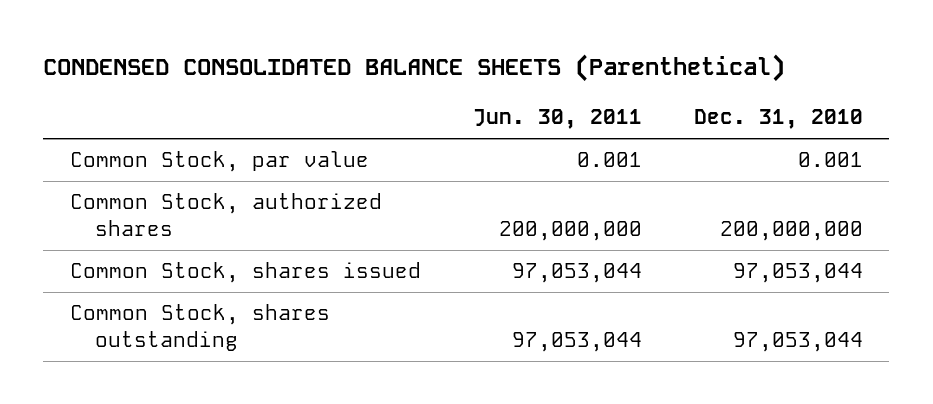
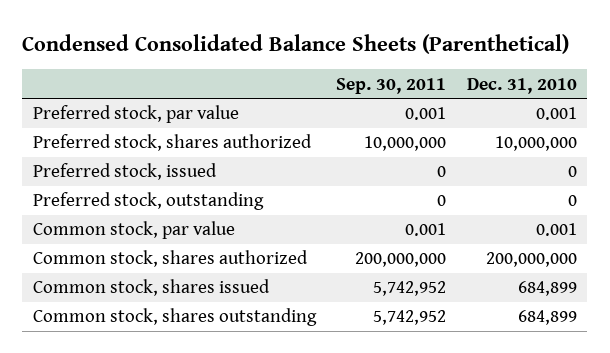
- CONDENSED CONSOLIDATED BALANCE SHEETS (Parenthetical)
+ Condensed Consolidated Balance Sheets (Parenthetical)
- | Jun. 30, 2011 | Dec. 31, 2010
+ | Sep. 30, 2011 | Dec. 31, 2010
- Common Stock, par value | 0.001 | 0.001
- Common Stock, authorized shares | 200,000,000 | 200,000,000
- Common Stock, shares issued | 97,053,044 | 97,053,044
- Common Stock, shares outstanding | 97,053,044 | 97,053,044
+ Preferred stock, par value | 0.001 | 0.001
+ Preferred stock, shares authorized | 10,000,000 | 10,000,000
+ Preferred stock, issued | 0 | 0
+ Preferred stock, outstanding | 0 | 0
+ Common stock, par value | 0.001 | 0.001
+ Common stock, shares authorized | 200,000,000 | 200,000,000
+ Common stock, shares issued | 5,742,952 | 684,899
+ Common stock, shares outstanding | 5,742,952 | 684,899

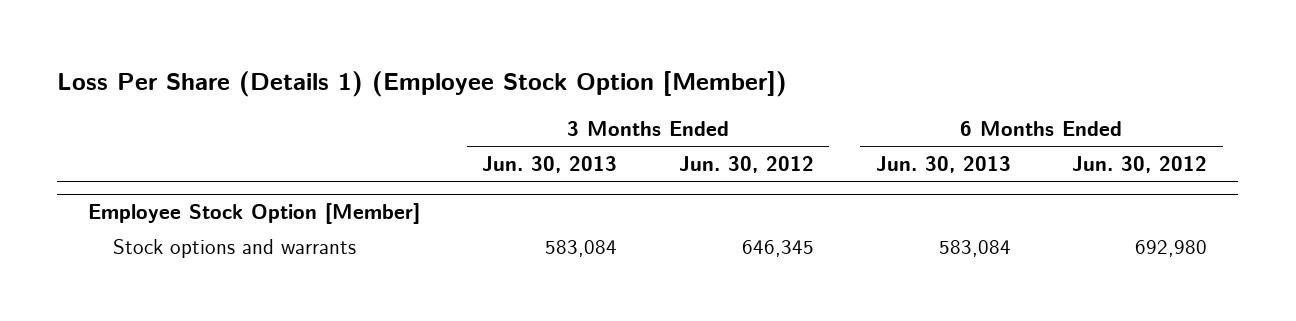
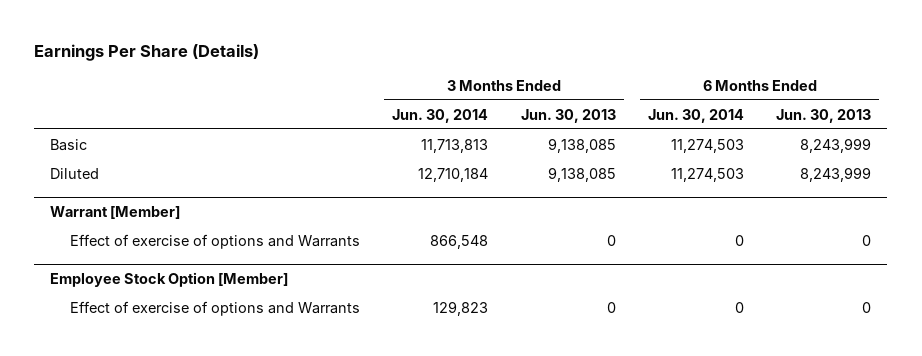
- Loss Per Share (Details 1) (Employee Stock Option [Member])
+ Earnings Per Share (Details)
- | 3 Months Ended Jun. 30, 2013 | 3 Months Ended Jun. 30, 2012 | 6 Months Ended Jun. 30, 2013 | 6 Months Ended Jun. 30, 2012
+ | 3 Months Ended Jun. 30, 2014 | 3 Months Ended Jun. 30, 2013 | 6 Months Ended Jun. 30, 2014 | 6 Months Ended Jun. 30, 2013
+ Basic | 11,713,813 | 9,138,085 | 11,274,503 | 8,243,999
+ Diluted | 12,710,184 | 9,138,085 | 11,274,503 | 8,243,999
+ Warrant [Member]
+ Effect of exercise of options and Warrants | 866,548 | 0 | 0 | 0
@ Employee Stock Option [Member]
- Stock options and warrants | 583,084 | 646,345 | 583,084 | 692,980
+ Effect of exercise of options and Warrants | 129,823 | 0 | 0 | 0

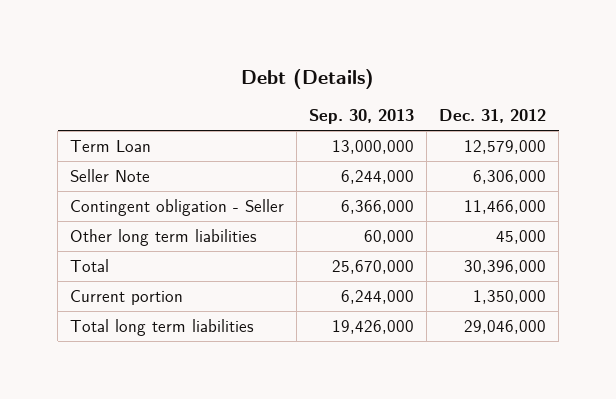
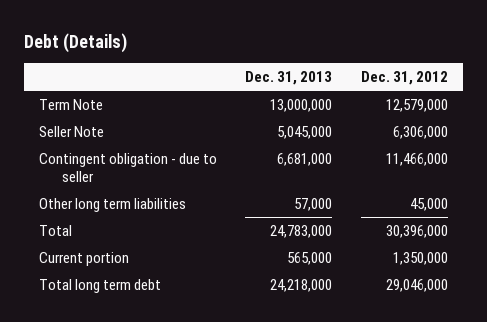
- | Sep. 30, 2013 | Dec. 31, 2012
+ | Dec. 31, 2013 | Dec. 31, 2012
- Term Loan | 13,000,000 | 12,579,000
+ Term Note | 13,000,000 | 12,579,000
- Contingent obligation - Seller | 6,366,000 | 11,466,000
+ Contingent obligation - due to seller | 6,681,000 | 11,466,000
- Total long term liabilities | 19,426,000 | 29,046,000
+ Total long term debt | 24,218,000 | 29,046,000

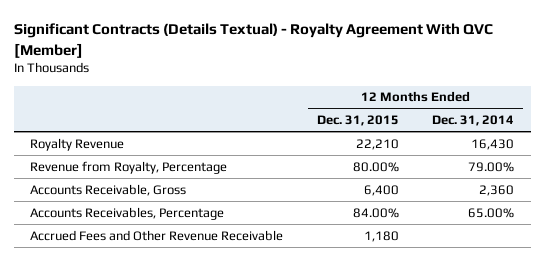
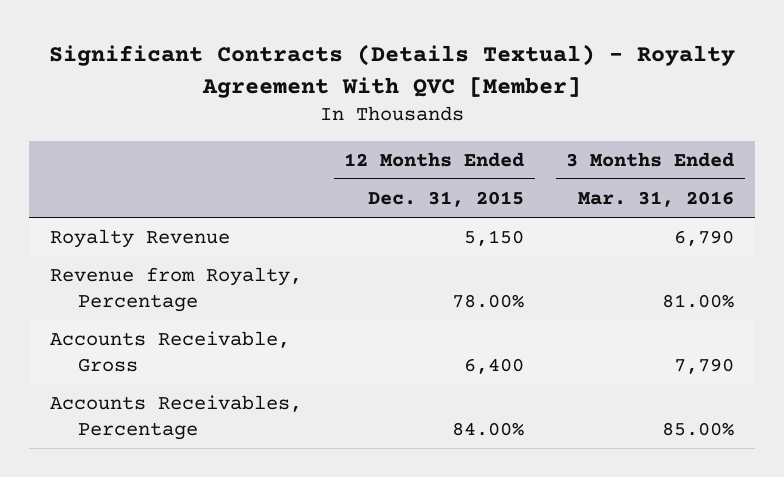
- | 12 Months Ended Dec. 31, 2015 | 12 Months Ended Dec. 31, 2014
+ | 12 Months Ended Dec. 31, 2015 | 3 Months Ended Mar. 31, 2016
- Royalty Revenue | 22,210 | 16,430
- Revenue from Royalty, Percentage | 80.00% | 79.00%
+ Royalty Revenue | 5,150 | 6,790
+ Revenue from Royalty, Percentage | 78.00% | 81.00%
- Accrued Fees and Other Revenue Receivable | 1,180 |

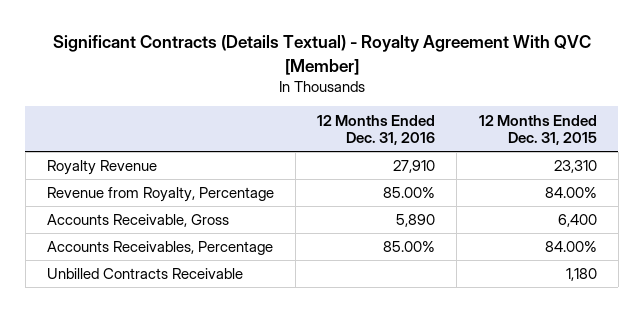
- | 12 Months Ended Dec. 31, 2015 | 3 Months Ended Mar. 31, 2016
+ | 12 Months Ended Dec. 31, 2016 | 12 Months Ended Dec. 31, 2015
- Royalty Revenue | 5,150 | 6,790
- Revenue from Royalty, Percentage | 78.00% | 81.00%
+ Royalty Revenue | 27,910 | 23,310
+ Revenue from Royalty, Percentage | 85.00% | 84.00%
+ Unbilled Contracts Receivable | | 1,180

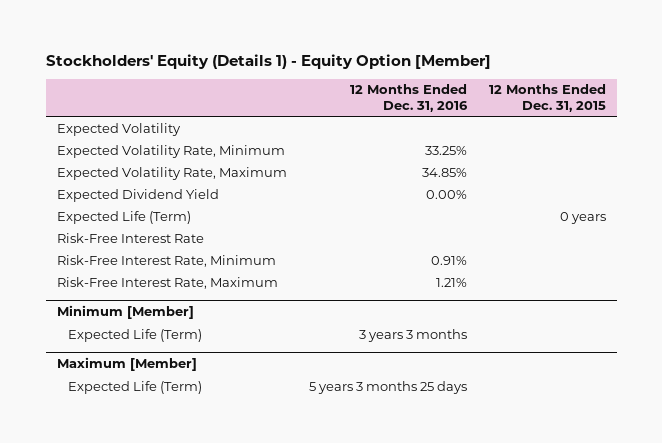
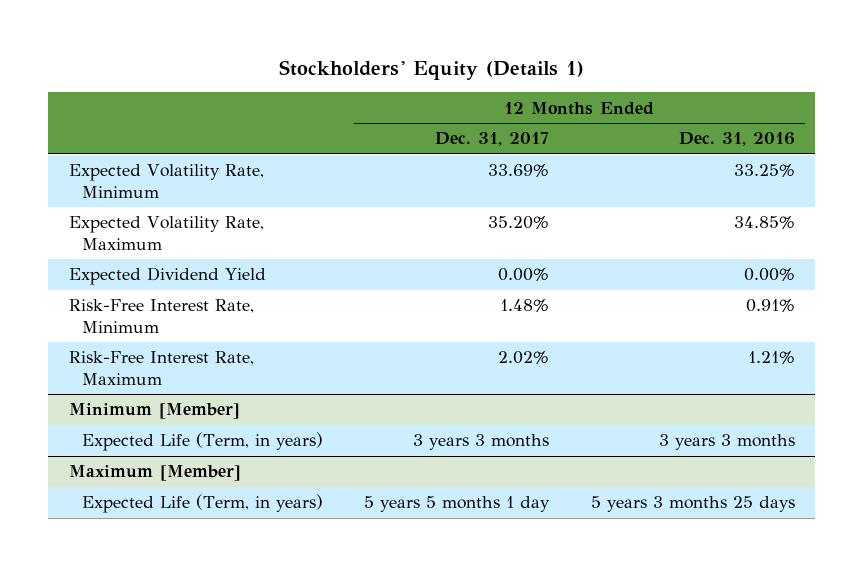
- Stockholders' Equity (Details 1) - Equity Option [Member]
+ Stockholders' Equity (Details 1)
- | 12 Months Ended Dec. 31, 2016 | 12 Months Ended Dec. 31, 2015
+ | 12 Months Ended Dec. 31, 2017 | 12 Months Ended Dec. 31, 2016
- Expected Volatility
- Expected Life (Term) | | 0 years
- Risk-Free Interest Rate
@ Minimum [Member]
- Expected Life (Term) | 3 years 3 months |
+ Expected Life (Term, in years) | 3 years 3 months | 3 years 3 months
@ Maximum [Member]
- Expected Life (Term) | 5 years 3 months 25 days |
+ Expected Life (Term, in years) | 5 years 5 months 1 day | 5 years 3 months 25 days

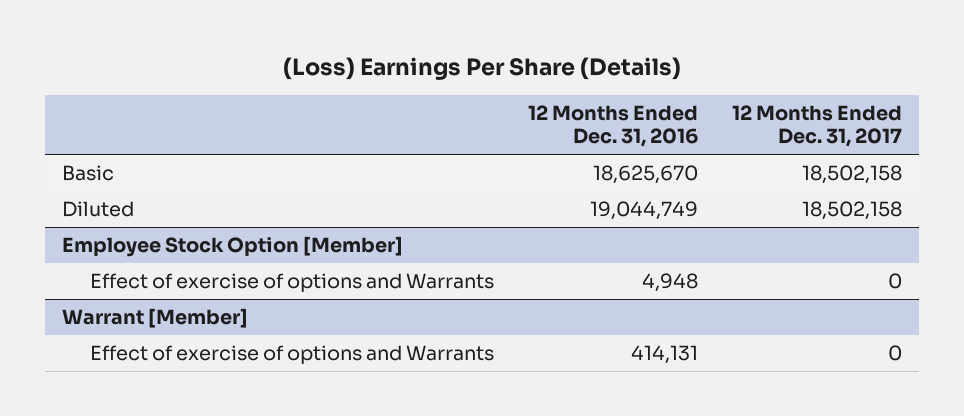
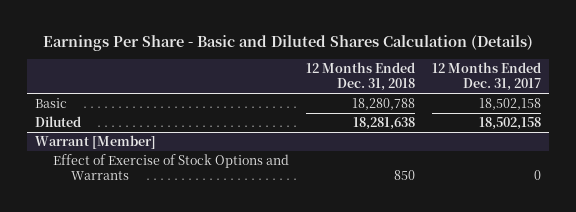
- (Loss) Earnings Per Share (Details)
+ Earnings Per Share - Basic and Diluted Shares Calculation (Details)
- | 12 Months Ended Dec. 31, 2016 | 12 Months Ended Dec. 31, 2017
+ | 12 Months Ended Dec. 31, 2018 | 12 Months Ended Dec. 31, 2017
- Employee Stock Option [Member]
- Effect of exercise of options and Warrants | 4,948 | 0
@ Warrant [Member]
- Effect of exercise of options and Warrants | 414,131 | 0
+ Effect of Exercise of Stock Options and Warrants | 850 | 0

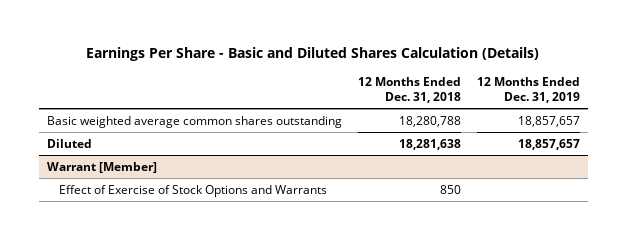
- | 12 Months Ended Dec. 31, 2018 | 12 Months Ended Dec. 31, 2017
+ | 12 Months Ended Dec. 31, 2018 | 12 Months Ended Dec. 31, 2019
- Basic | 18,280,788 | 18,502,158
+ Basic weighted average common shares outstanding | 18,280,788 | 18,857,657

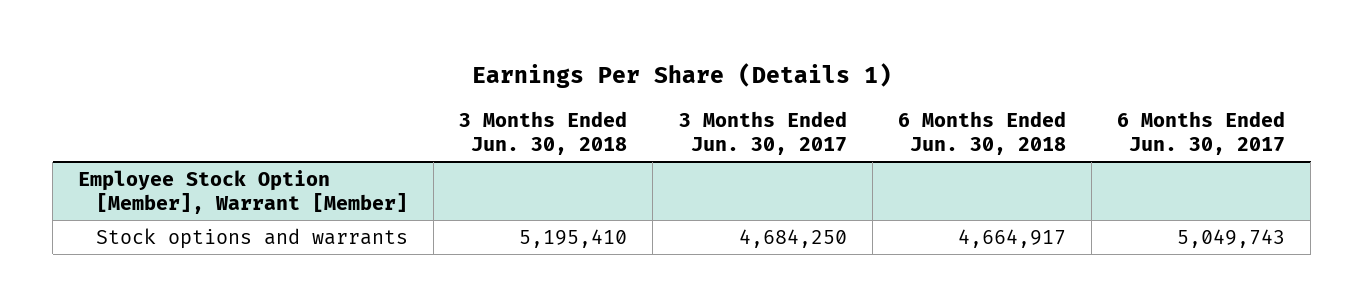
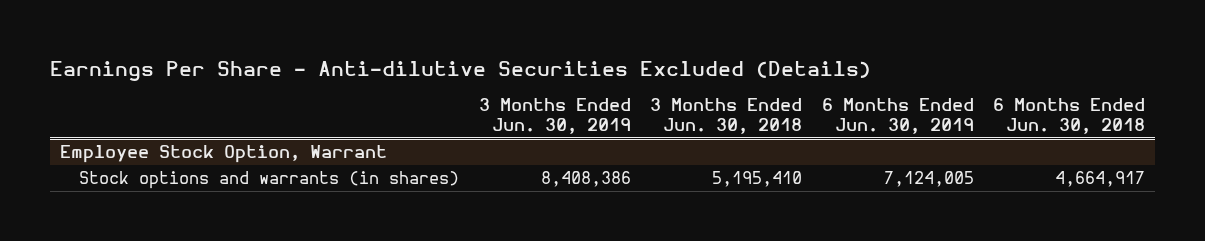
- Earnings Per Share (Details 1)
+ Earnings Per Share - Anti-dilutive Securities Excluded (Details)
- | 3 Months Ended Jun. 30, 2018 | 3 Months Ended Jun. 30, 2017 | 6 Months Ended Jun. 30, 2018 | 6 Months Ended Jun. 30, 2017
+ | 3 Months Ended Jun. 30, 2019 | 3 Months Ended Jun. 30, 2018 | 6 Months Ended Jun. 30, 2019 | 6 Months Ended Jun. 30, 2018
- Employee Stock Option [Member], Warrant [Member]
- Stock options and warrants | 5,195,410 | 4,684,250 | 4,664,917 | 5,049,743
+ Employee Stock Option, Warrant
+ Stock options and warrants (in shares) | 8,408,386 | 5,195,410 | 7,124,005 | 4,664,917

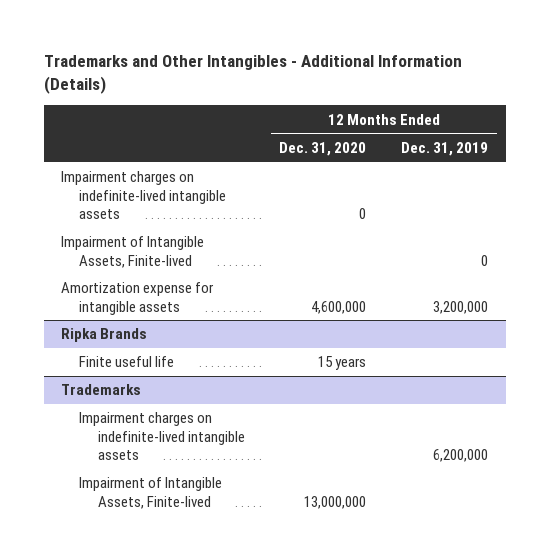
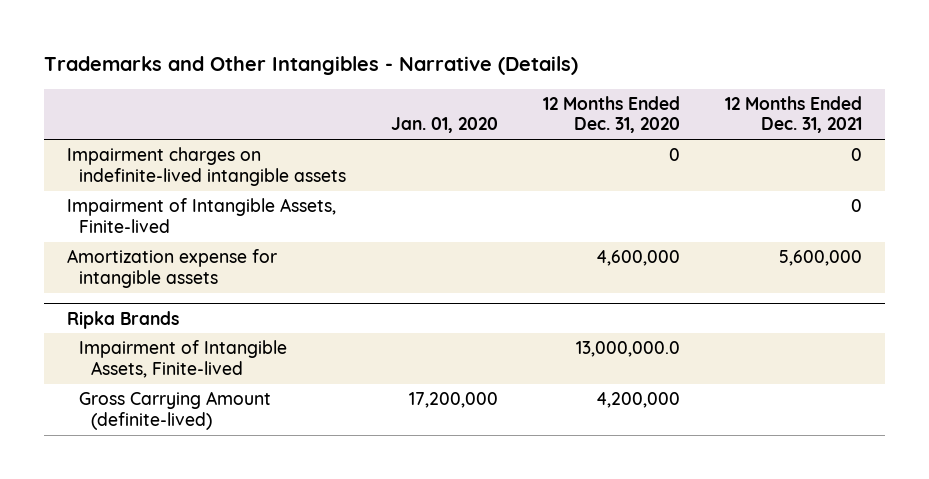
- Trademarks and Other Intangibles - Additional Information (Details)
+ Trademarks and Other Intangibles - Narrative (Details)
- | 12 Months Ended Dec. 31, 2020 | 12 Months Ended Dec. 31, 2019
+ | Jan. 01, 2020 | 12 Months Ended Dec. 31, 2020 | 12 Months Ended Dec. 31, 2021
@ Ripka Brands
- Finite useful life | 15 years |
- Trademarks
- Impairment charges on indefinite-lived intangible assets | | 6,200,000
- Impairment of Intangible Assets, Finite-lived | 13,000,000 |
@ Ripka Brands
+ Impairment of Intangible Assets, Finite-lived | | 13,000,000.0 |
+ Gross Carrying Amount (definite-lived) | 17,200,000 | 4,200,000 |

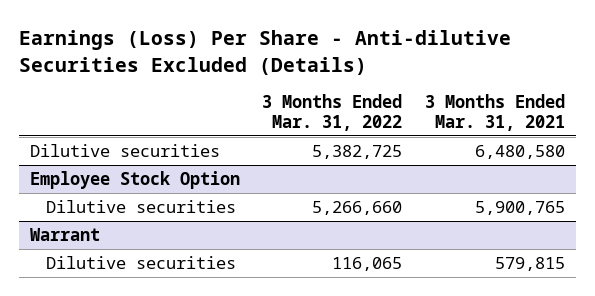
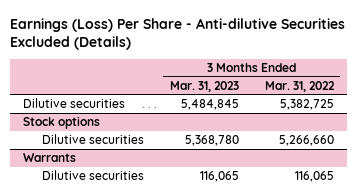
- | 3 Months Ended Mar. 31, 2022 | 3 Months Ended Mar. 31, 2021
+ | 3 Months Ended Mar. 31, 2023 | 3 Months Ended Mar. 31, 2022
- Employee Stock Option
+ Stock options
- Warrant
+ Warrants

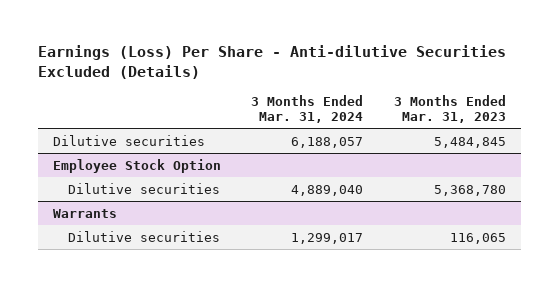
- | 3 Months Ended Mar. 31, 2023 | 3 Months Ended Mar. 31, 2022
+ | 3 Months Ended Mar. 31, 2024 | 3 Months Ended Mar. 31, 2023
- Stock options
+ Employee Stock Option

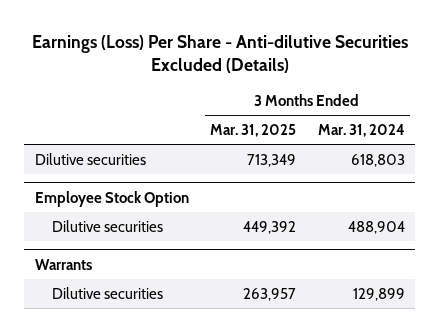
- | 3 Months Ended Mar. 31, 2024 | 3 Months Ended Mar. 31, 2023
+ | 3 Months Ended Mar. 31, 2025 | 3 Months Ended Mar. 31, 2024
- Dilutive securities | 6,188,057 | 5,484,845
+ Dilutive securities | 713,349 | 618,803
@ Employee Stock Option
- Dilutive securities | 4,889,040 | 5,368,780
+ Dilutive securities | 449,392 | 488,904
@ Warrants
- Dilutive securities | 1,299,017 | 116,065
+ Dilutive securities | 263,957 | 129,899

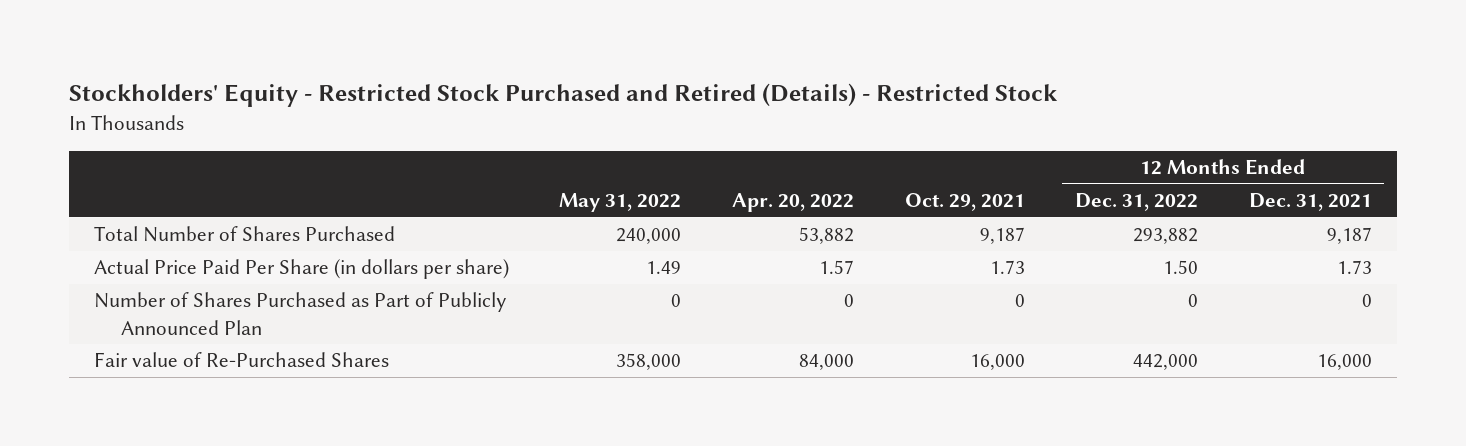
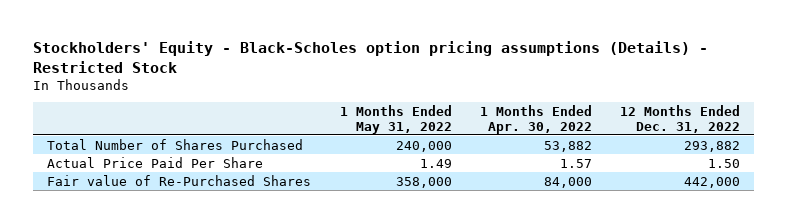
- Stockholders' Equity - Restricted Stock Purchased and Retired (Details) - Restricted Stock
+ Stockholders' Equity - Black-Scholes option pricing assumptions (Details) - Restricted Stock
- | May 31, 2022 | Apr. 20, 2022 | Oct. 29, 2021 | 12 Months Ended Dec. 31, 2022 | 12 Months Ended Dec. 31, 2021
+ | 1 Months Ended May 31, 2022 | 1 Months Ended Apr. 30, 2022 | 12 Months Ended Dec. 31, 2022
- Actual Price Paid Per Share (in dollars per share) | 1.49 | 1.57 | 1.73 | 1.50 | 1.73
- Number of Shares Purchased as Part of Publicly Announced Plan | 0 | 0 | 0 | 0 | 0
+ Actual Price Paid Per Share | 1.49 | 1.57 | 1.50

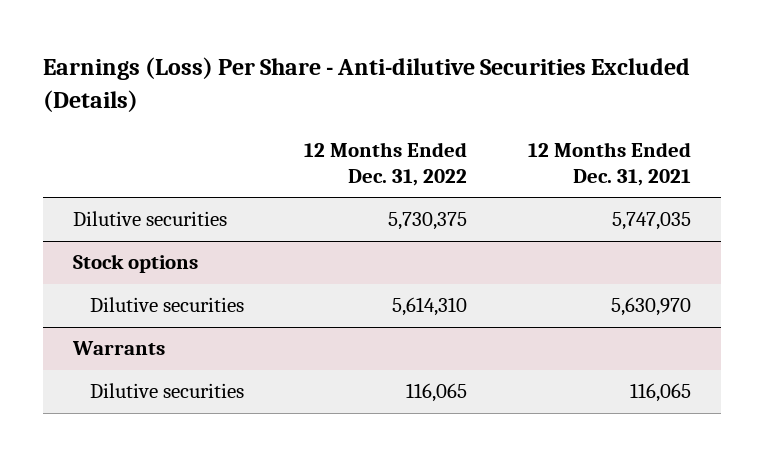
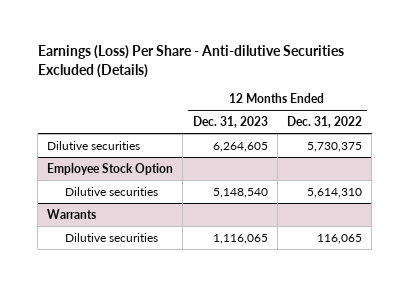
- | 12 Months Ended Dec. 31, 2022 | 12 Months Ended Dec. 31, 2021
+ | 12 Months Ended Dec. 31, 2023 | 12 Months Ended Dec. 31, 2022
- Stock options
+ Employee Stock Option

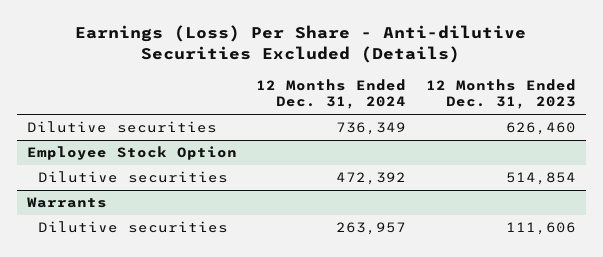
- | 12 Months Ended Dec. 31, 2023 | 12 Months Ended Dec. 31, 2022
+ | 12 Months Ended Dec. 31, 2024 | 12 Months Ended Dec. 31, 2023
- Dilutive securities | 6,264,605 | 5,730,375
+ Dilutive securities | 736,349 | 626,460
@ Employee Stock Option
- Dilutive securities | 5,148,540 | 5,614,310
+ Dilutive securities | 472,392 | 514,854
@ Warrants
- Dilutive securities | 1,116,065 | 116,065
+ Dilutive securities | 263,957 | 111,606

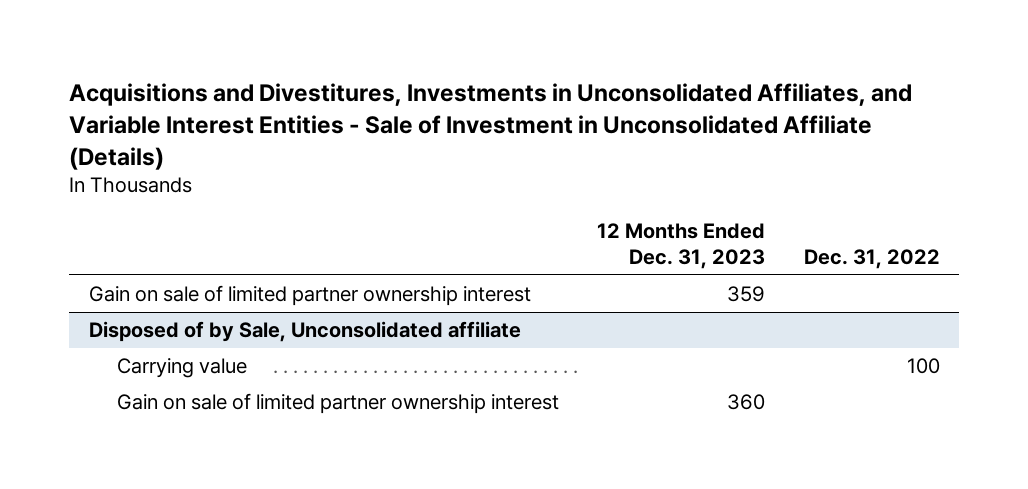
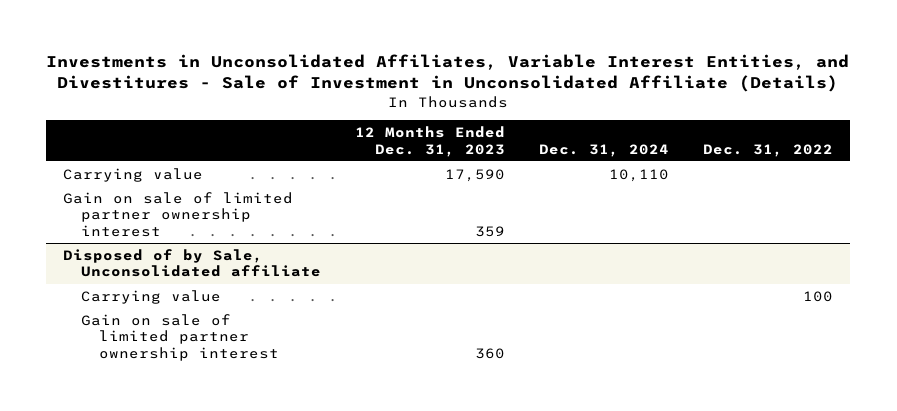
- Acquisitions and Divestitures, Investments in Unconsolidated Affiliates, and Variable Interest Entities - Sale of Investment in Unconsolidated Affiliate (Details)
+ Investments in Unconsolidated Affiliates, Variable Interest Entities, and Divestitures - Sale of Investment in Unconsolidated Affiliate (Details)
- | 12 Months Ended Dec. 31, 2023 | Dec. 31, 2022
+ | 12 Months Ended Dec. 31, 2023 | Dec. 31, 2024 | Dec. 31, 2022
+ Carrying value | 17,590 | 10,110 |

